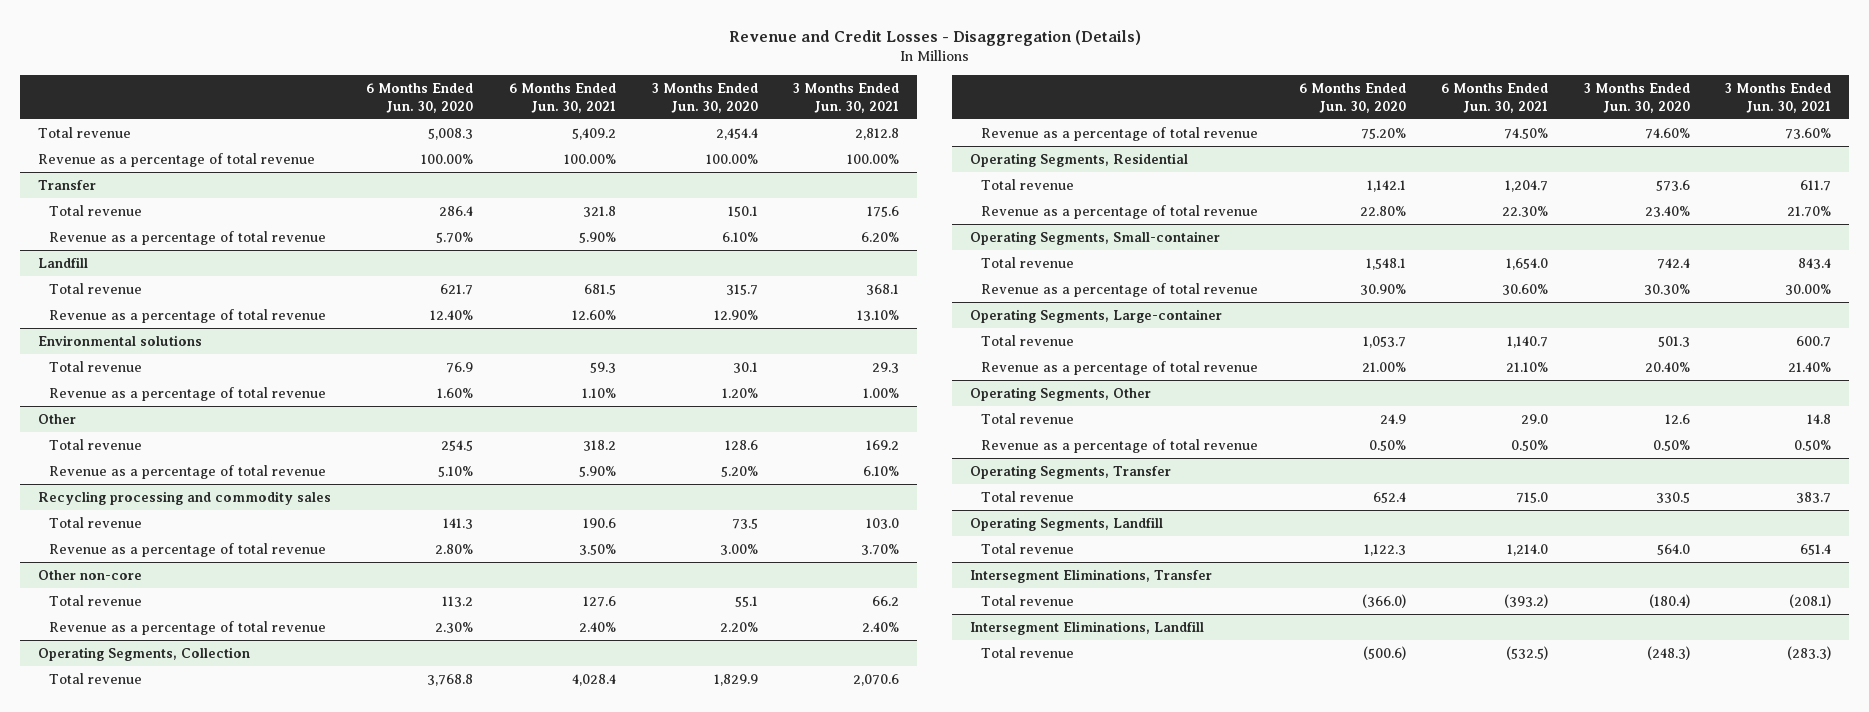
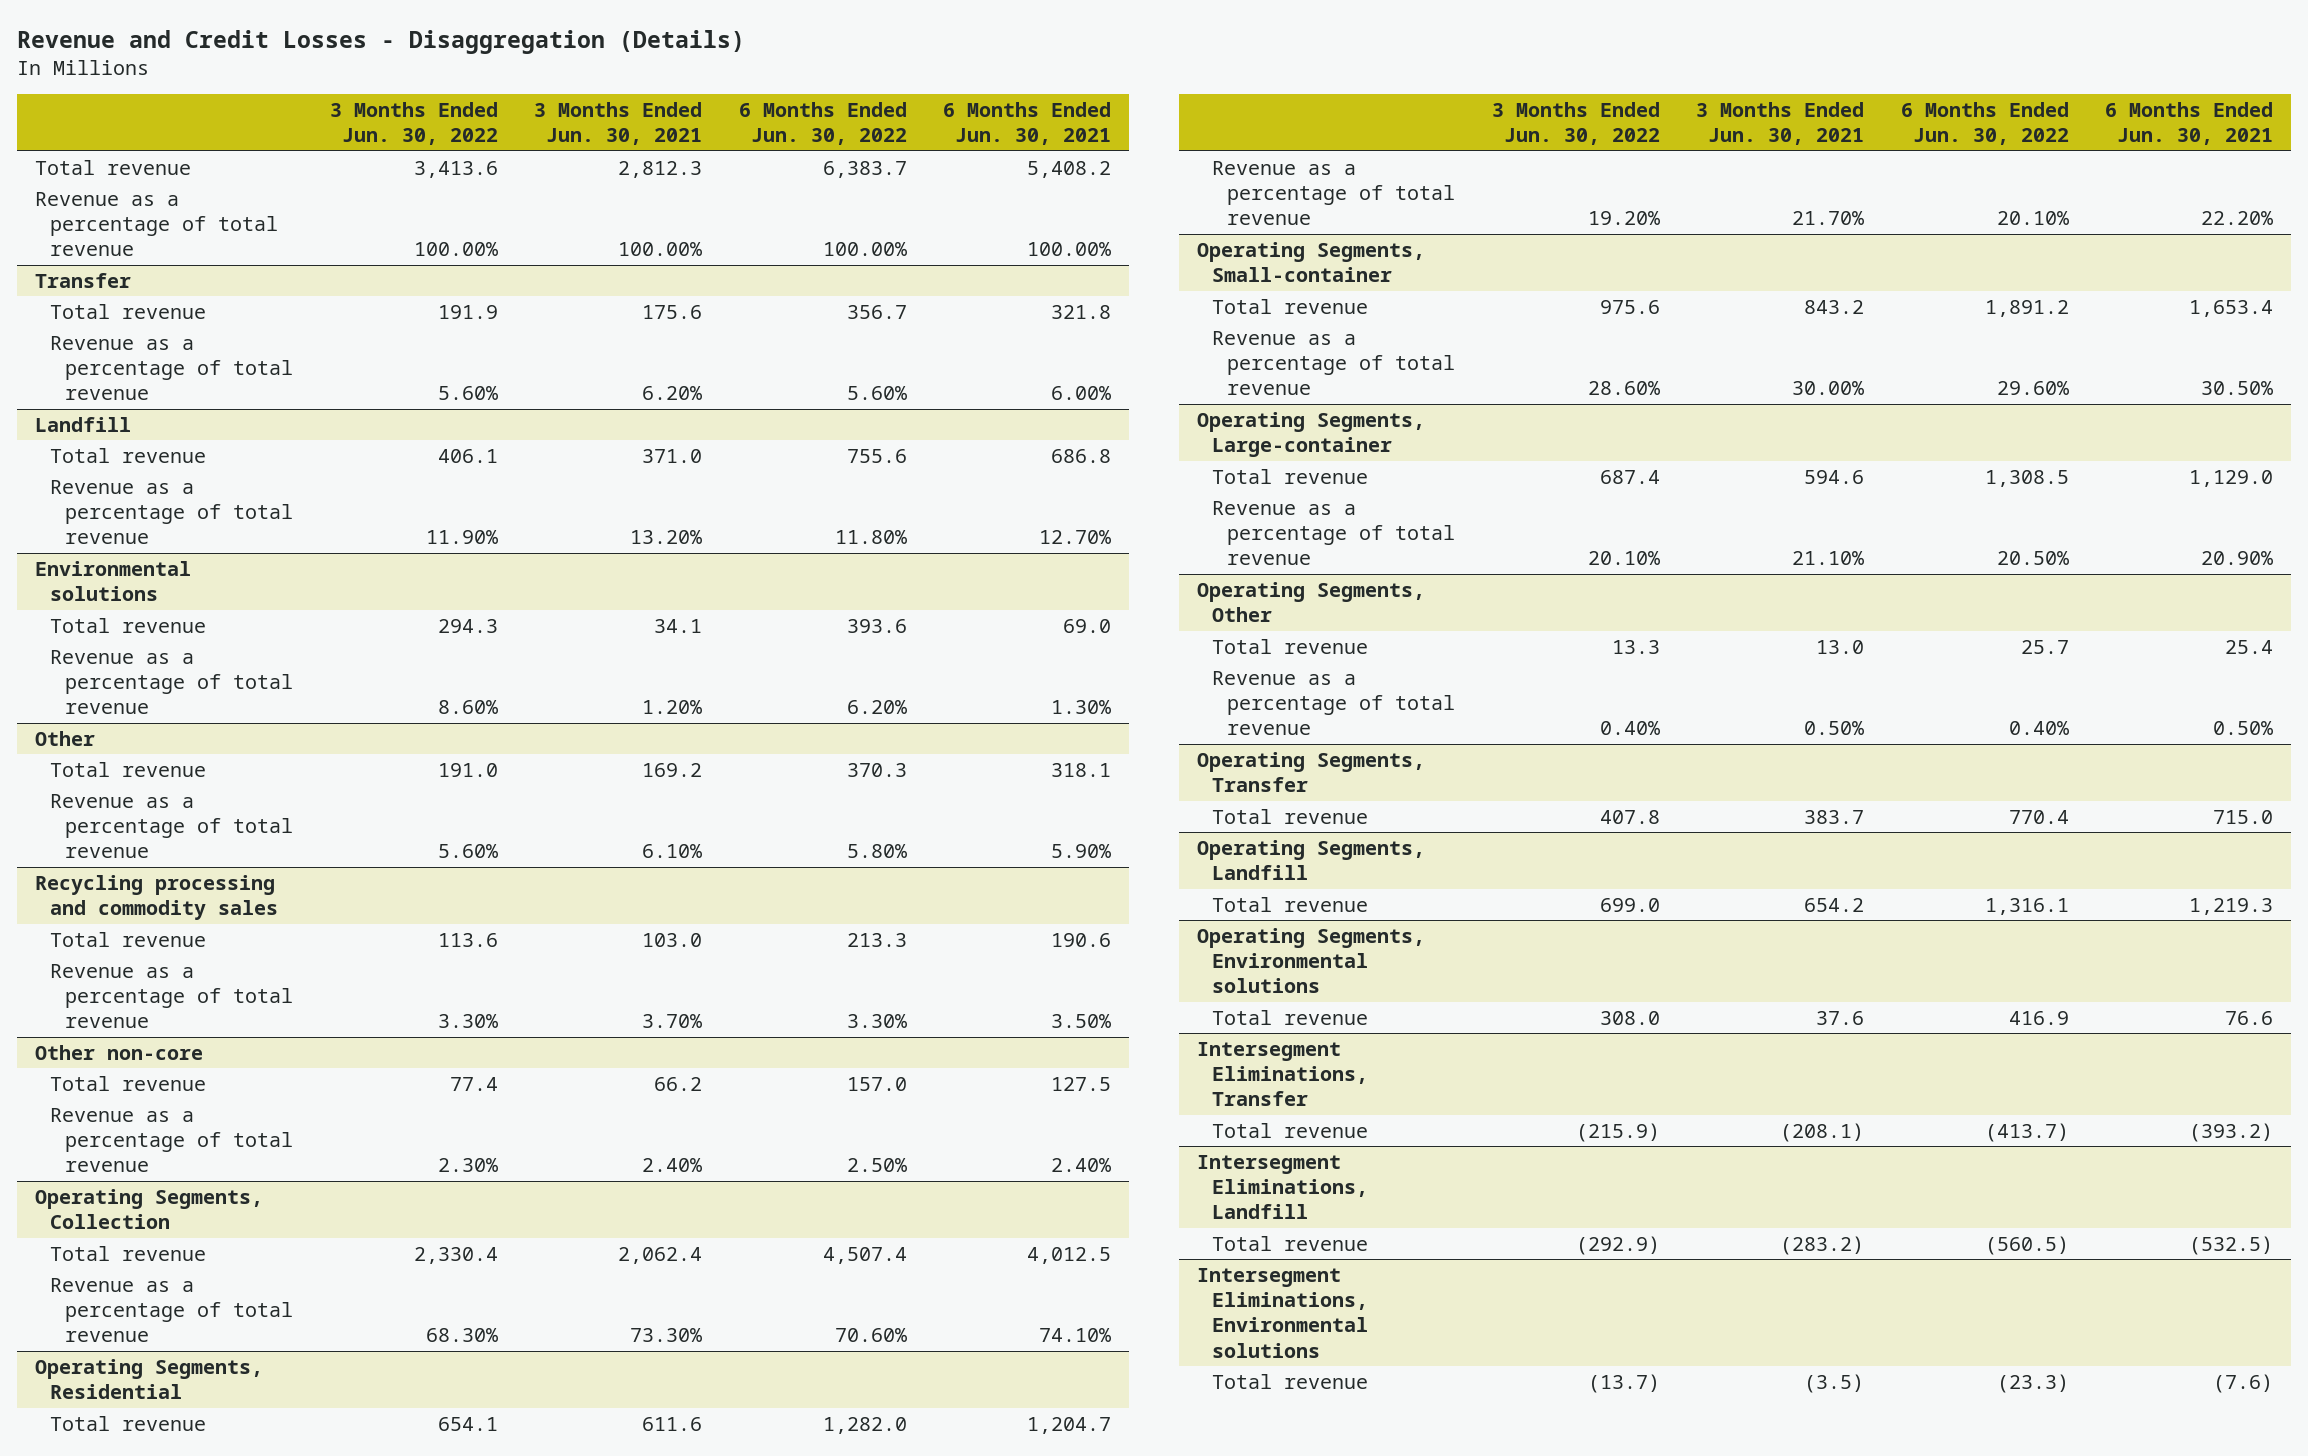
- | 6 Months Ended Jun. 30, 2020 | 6 Months Ended Jun. 30, 2021 | 3 Months Ended Jun. 30, 2020 | 3 Months Ended Jun. 30, 2021
+ | 3 Months Ended Jun. 30, 2022 | 3 Months Ended Jun. 30, 2021 | 6 Months Ended Jun. 30, 2022 | 6 Months Ended Jun. 30, 2021
- Total revenue | 5,008.3 | 5,409.2 | 2,454.4 | 2,812.8
+ Total revenue | 3,413.6 | 2,812.3 | 6,383.7 | 5,408.2
@ Transfer
- Revenue as a percentage of total revenue | 5.70% | 5.90% | 6.10% | 6.20%
+ Revenue as a percentage of total revenue | 5.60% | 6.20% | 5.60% | 6.00%
@ Landfill
- Total revenue | 621.7 | 681.5 | 315.7 | 368.1
- Revenue as a percentage of total revenue | 12.40% | 12.60% | 12.90% | 13.10%
+ Total revenue | 406.1 | 371.0 | 755.6 | 686.8
+ Revenue as a percentage of total revenue | 11.90% | 13.20% | 11.80% | 12.70%
@ Environmental solutions
- Total revenue | 76.9 | 59.3 | 30.1 | 29.3
- Revenue as a percentage of total revenue | 1.60% | 1.10% | 1.20% | 1.00%
+ Total revenue | 294.3 | 34.1 | 393.6 | 69.0
+ Revenue as a percentage of total revenue | 8.60% | 1.20% | 6.20% | 1.30%
@ Other
- Total revenue | 254.5 | 318.2 | 128.6 | 169.2
+ Total revenue | 191.0 | 169.2 | 370.3 | 318.1
@ Other non-core
- Total revenue | 113.2 | 127.6 | 55.1 | 66.2
+ Total revenue | 77.4 | 66.2 | 157.0 | 127.5
@ Operating Segments, Collection
- Total revenue | 3,768.8 | 4,028.4 | 1,829.9 | 2,070.6
- Revenue as a percentage of total revenue | 75.20% | 74.50% | 74.60% | 73.60%
+ Total revenue | 2,330.4 | 2,062.4 | 4,507.4 | 4,012.5
+ Revenue as a percentage of total revenue | 68.30% | 73.30% | 70.60% | 74.10%
@ Operating Segments, Residential
- Total revenue | 1,142.1 | 1,204.7 | 573.6 | 611.7
- Revenue as a percentage of total revenue | 22.80% | 22.30% | 23.40% | 21.70%
+ Total revenue | 654.1 | 611.6 | 1,282.0 | 1,204.7
+ Revenue as a percentage of total revenue | 19.20% | 21.70% | 20.10% | 22.20%
@ Operating Segments, Small-container
- Total revenue | 1,548.1 | 1,654.0 | 742.4 | 843.4
- Revenue as a percentage of total revenue | 30.90% | 30.60% | 30.30% | 30.00%
+ Total revenue | 975.6 | 843.2 | 1,891.2 | 1,653.4
+ Revenue as a percentage of total revenue | 28.60% | 30.00% | 29.60% | 30.50%
@ Operating Segments, Large-container
- Total revenue | 1,053.7 | 1,140.7 | 501.3 | 600.7
- Revenue as a percentage of total revenue | 21.00% | 21.10% | 20.40% | 21.40%
+ Total revenue | 687.4 | 594.6 | 1,308.5 | 1,129.0
+ Revenue as a percentage of total revenue | 20.10% | 21.10% | 20.50% | 20.90%
@ Operating Segments, Other
- Total revenue | 24.9 | 29.0 | 12.6 | 14.8
+ Total revenue | 13.3 | 13.0 | 25.7 | 25.4
@ Operating Segments, Landfill
- Total revenue | 1,122.3 | 1,214.0 | 564.0 | 651.4
+ Total revenue | 699.0 | 654.2 | 1,316.1 | 1,219.3
+ Operating Segments, Environmental solutions
+ Total revenue | 308.0 | 37.6 | 416.9 | 76.6
@ Intersegment Eliminations, Landfill
- Total revenue | (500.6) | (532.5) | (248.3) | (283.3)
+ Total revenue | (292.9) | (283.2) | (560.5) | (532.5)
+ Intersegment Eliminations, Environmental solutions
+ Total revenue | (13.7) | (3.5) | (23.3) | (7.6)

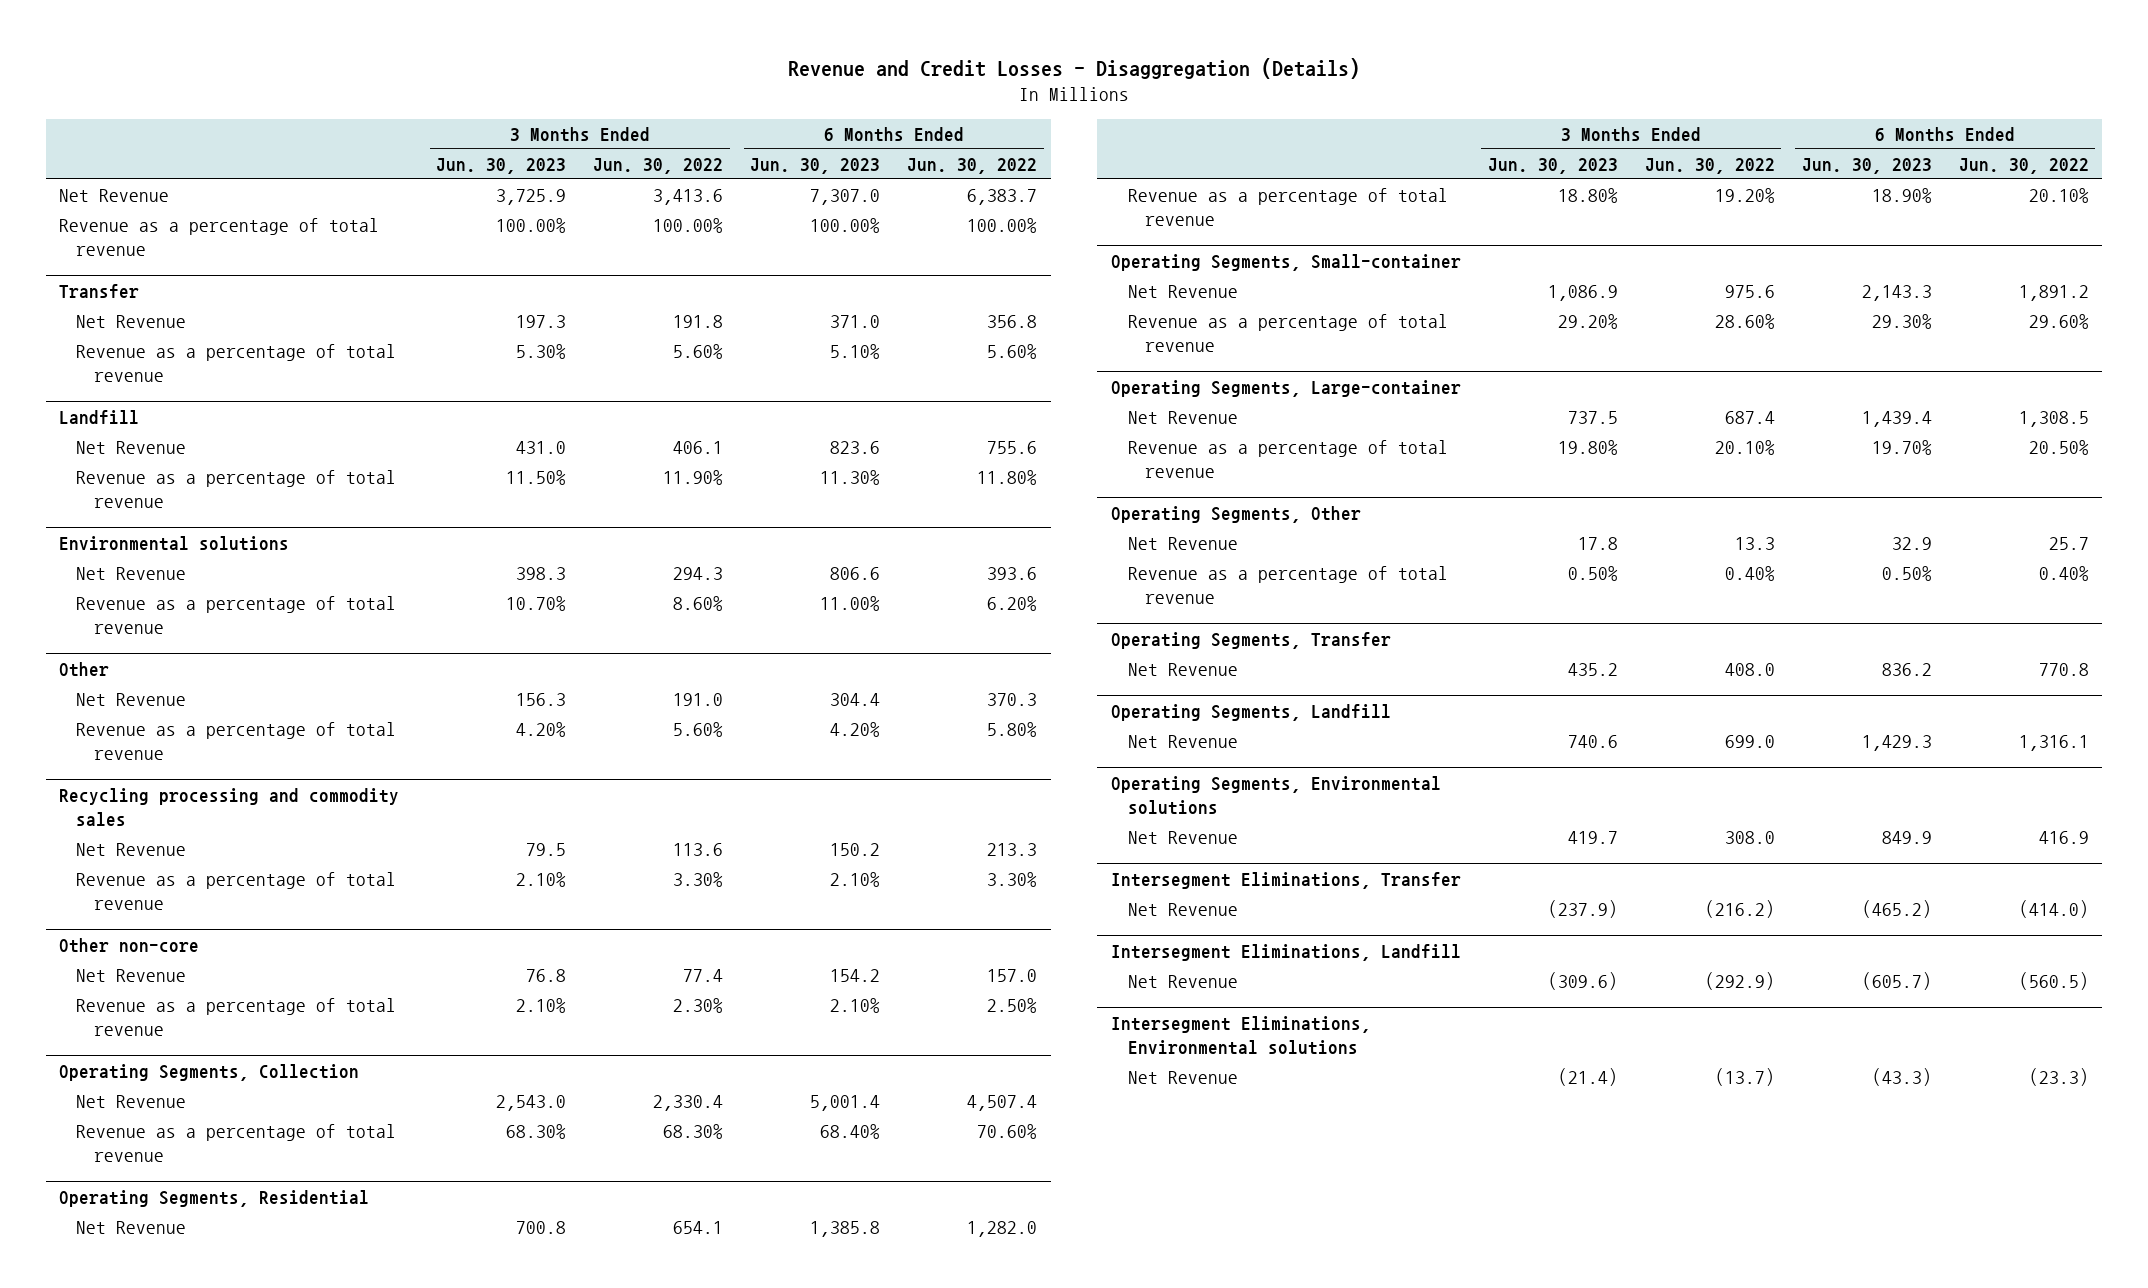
- | 3 Months Ended Jun. 30, 2022 | 3 Months Ended Jun. 30, 2021 | 6 Months Ended Jun. 30, 2022 | 6 Months Ended Jun. 30, 2021
+ | 3 Months Ended Jun. 30, 2023 | 3 Months Ended Jun. 30, 2022 | 6 Months Ended Jun. 30, 2023 | 6 Months Ended Jun. 30, 2022
- Total revenue | 3,413.6 | 2,812.3 | 6,383.7 | 5,408.2
+ Net Revenue | 3,725.9 | 3,413.6 | 7,307.0 | 6,383.7
@ Transfer
- Total revenue | 191.9 | 175.6 | 356.7 | 321.8
+ Net Revenue | 197.3 | 191.8 | 371.0 | 356.8
@ Landfill
- Total revenue | 406.1 | 371.0 | 755.6 | 686.8
+ Net Revenue | 431.0 | 406.1 | 823.6 | 755.6
@ Environmental solutions
- Total revenue | 294.3 | 34.1 | 393.6 | 69.0
+ Net Revenue | 398.3 | 294.3 | 806.6 | 393.6
@ Other
- Total revenue | 191.0 | 169.2 | 370.3 | 318.1
+ Net Revenue | 156.3 | 191.0 | 304.4 | 370.3
@ Recycling processing and commodity sales
- Total revenue | 113.6 | 103.0 | 213.3 | 190.6
+ Net Revenue | 79.5 | 113.6 | 150.2 | 213.3
@ Other non-core
- Total revenue | 77.4 | 66.2 | 157.0 | 127.5
+ Net Revenue | 76.8 | 77.4 | 154.2 | 157.0
@ Operating Segments, Collection
- Total revenue | 2,330.4 | 2,062.4 | 4,507.4 | 4,012.5
+ Net Revenue | 2,543.0 | 2,330.4 | 5,001.4 | 4,507.4
@ Operating Segments, Residential
- Total revenue | 654.1 | 611.6 | 1,282.0 | 1,204.7
+ Net Revenue | 700.8 | 654.1 | 1,385.8 | 1,282.0
@ Operating Segments, Small-container
- Total revenue | 975.6 | 843.2 | 1,891.2 | 1,653.4
+ Net Revenue | 1,086.9 | 975.6 | 2,143.3 | 1,891.2
@ Operating Segments, Large-container
- Total revenue | 687.4 | 594.6 | 1,308.5 | 1,129.0
+ Net Revenue | 737.5 | 687.4 | 1,439.4 | 1,308.5
@ Operating Segments, Other
- Total revenue | 13.3 | 13.0 | 25.7 | 25.4
+ Net Revenue | 17.8 | 13.3 | 32.9 | 25.7
@ Operating Segments, Transfer
- Total revenue | 407.8 | 383.7 | 770.4 | 715.0
+ Net Revenue | 435.2 | 408.0 | 836.2 | 770.8
@ Operating Segments, Landfill
- Total revenue | 699.0 | 654.2 | 1,316.1 | 1,219.3
+ Net Revenue | 740.6 | 699.0 | 1,429.3 | 1,316.1
@ Operating Segments, Environmental solutions
- Total revenue | 308.0 | 37.6 | 416.9 | 76.6
+ Net Revenue | 419.7 | 308.0 | 849.9 | 416.9
@ Intersegment Eliminations, Transfer
- Total revenue | (215.9) | (208.1) | (413.7) | (393.2)
+ Net Revenue | (237.9) | (216.2) | (465.2) | (414.0)
@ Intersegment Eliminations, Landfill
- Total revenue | (292.9) | (283.2) | (560.5) | (532.5)
+ Net Revenue | (309.6) | (292.9) | (605.7) | (560.5)
@ Intersegment Eliminations, Environmental solutions
- Total revenue | (13.7) | (3.5) | (23.3) | (7.6)
+ Net Revenue | (21.4) | (13.7) | (43.3) | (23.3)

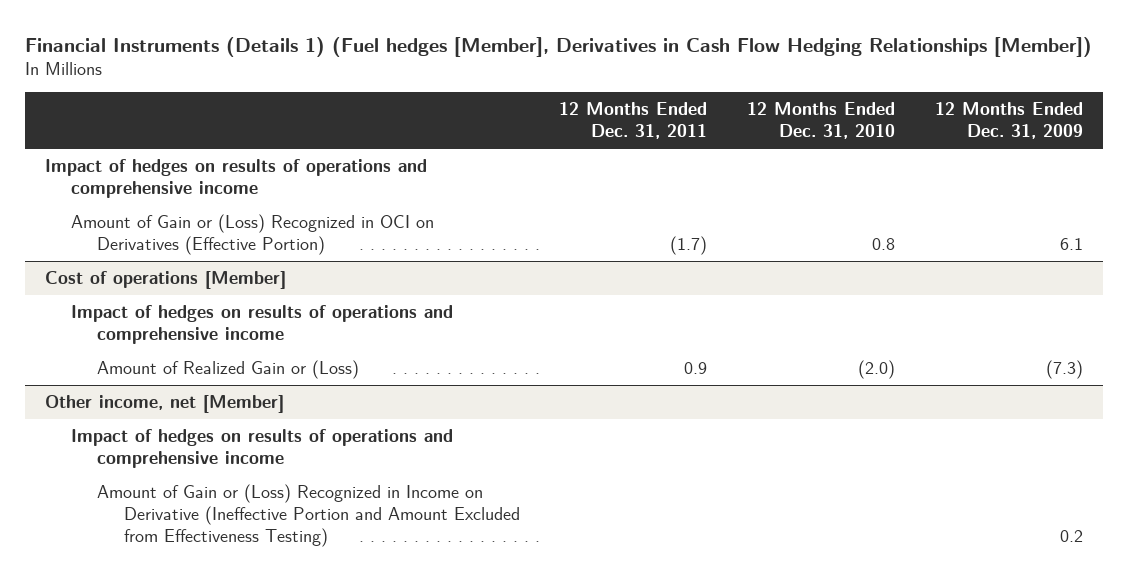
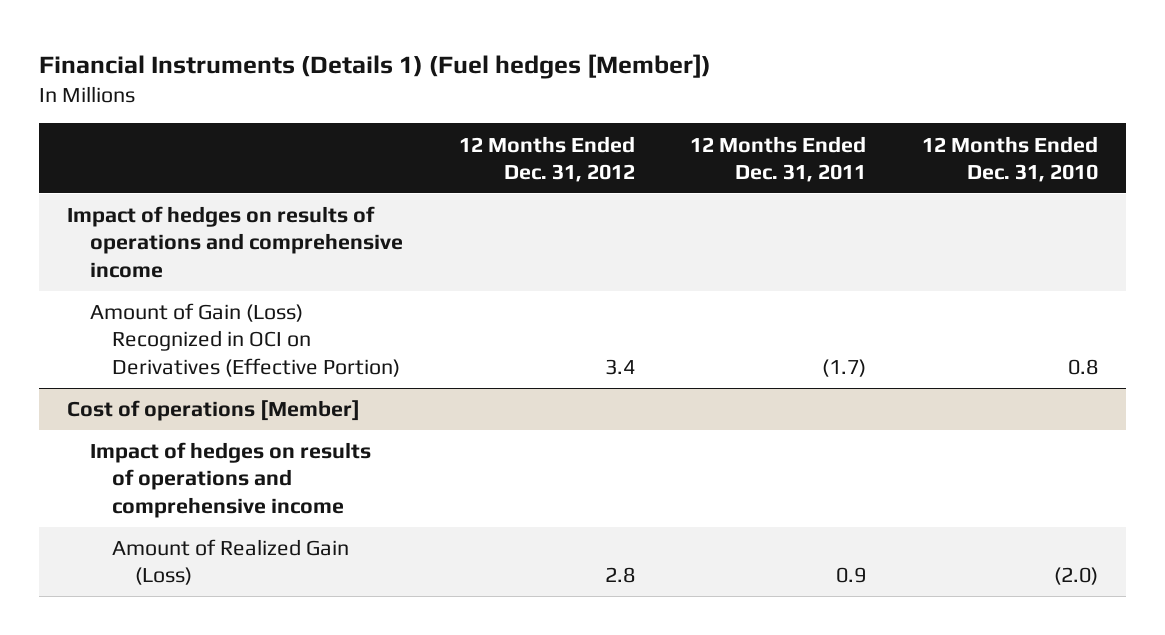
- Financial Instruments (Details 1) (Fuel hedges [Member], Derivatives in Cash Flow Hedging Relationships [Member])
+ Financial Instruments (Details 1) (Fuel hedges [Member])
- | 12 Months Ended Dec. 31, 2011 | 12 Months Ended Dec. 31, 2010 | 12 Months Ended Dec. 31, 2009
+ | 12 Months Ended Dec. 31, 2012 | 12 Months Ended Dec. 31, 2011 | 12 Months Ended Dec. 31, 2010
- Amount of Gain or (Loss) Recognized in OCI on Derivatives (Effective Portion) | (1.7) | 0.8 | 6.1
+ Amount of Gain (Loss) Recognized in OCI on Derivatives (Effective Portion) | 3.4 | (1.7) | 0.8
@ Cost of operations [Member]
- Amount of Realized Gain or (Loss) | 0.9 | (2.0) | (7.3)
- Other income, net [Member]
- Impact of hedges on results of operations and comprehensive income
- Amount of Gain or (Loss) Recognized in Income on Derivative (Ineffective Portion and Amount Excluded from Effectiveness Testing) | | | 0.2
@ Cost of operations [Member]
+ Amount of Realized Gain (Loss) | 2.8 | 0.9 | (2.0)

